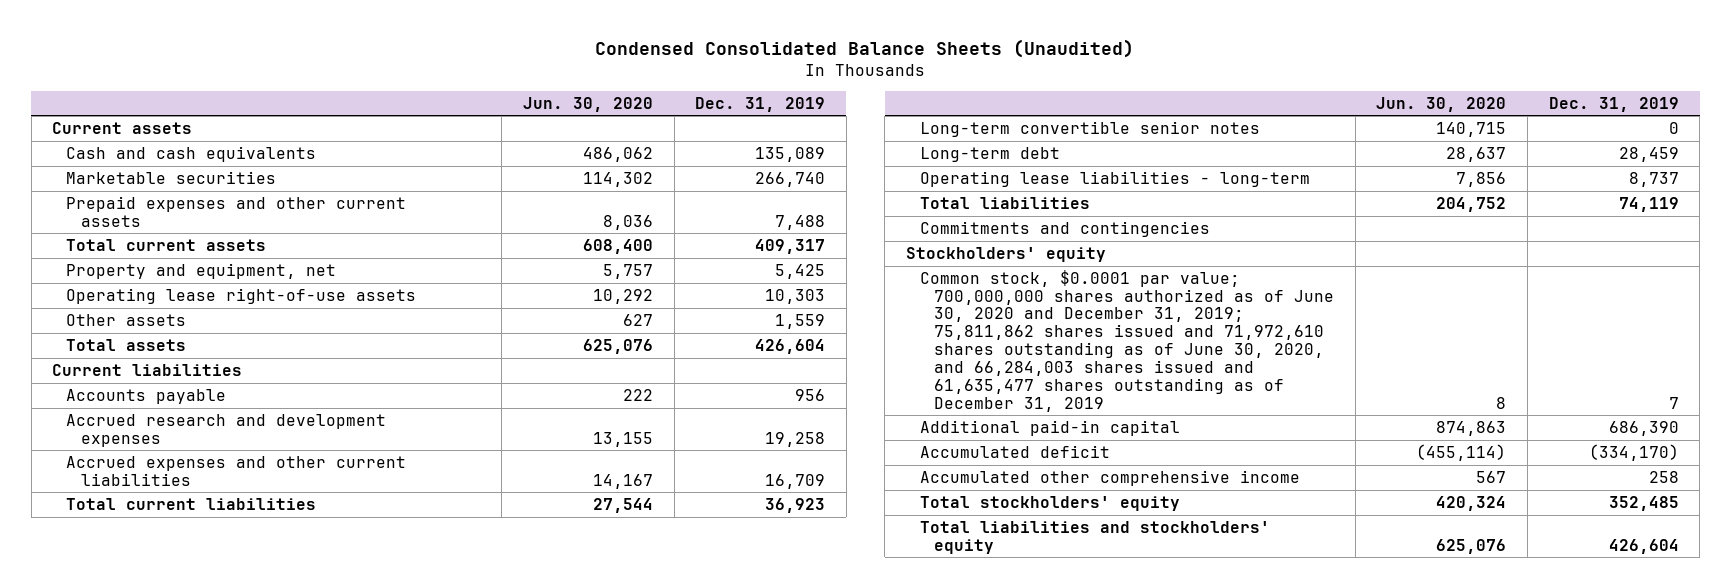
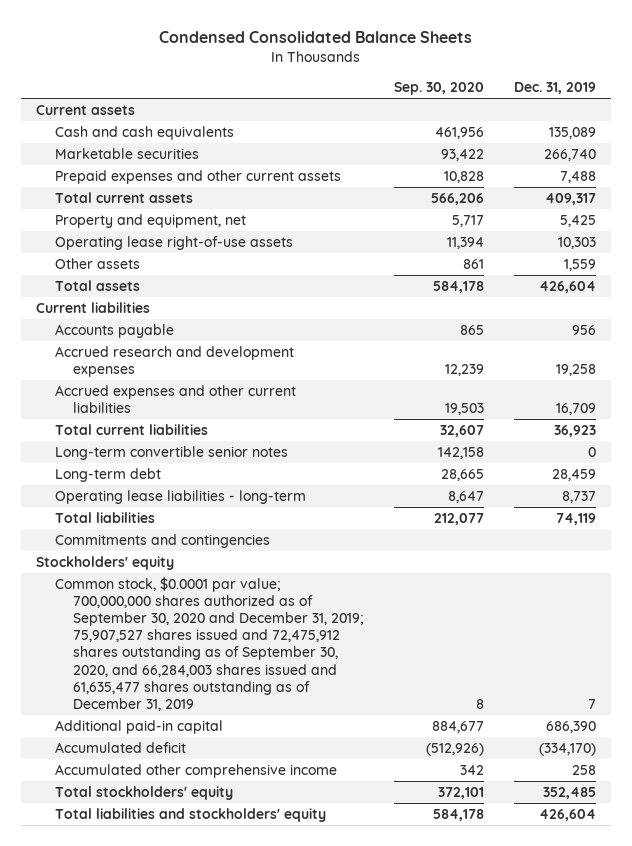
- Condensed Consolidated Balance Sheets (Unaudited)
+ Condensed Consolidated Balance Sheets
- | Jun. 30, 2020 | Dec. 31, 2019
+ | Sep. 30, 2020 | Dec. 31, 2019
- Common stock, $0.0001 par value; 700,000,000 shares authorized as of June 30, 2020 and December 31, 2019; 75,811,862 shares issued and 71,972,610 shares outstanding as of June 30, 2020, and 66,284,003 shares issued and 61,635,477 shares outstanding as of December 31, 2019 | 8 | 7
+ Common stock, $0.0001 par value; 700,000,000 shares authorized as of September 30, 2020 and December 31, 2019; 75,907,527 shares issued and 72,475,912 shares outstanding as of September 30, 2020, and 66,284,003 shares issued and 61,635,477 shares outstanding as of December 31, 2019 | 8 | 7

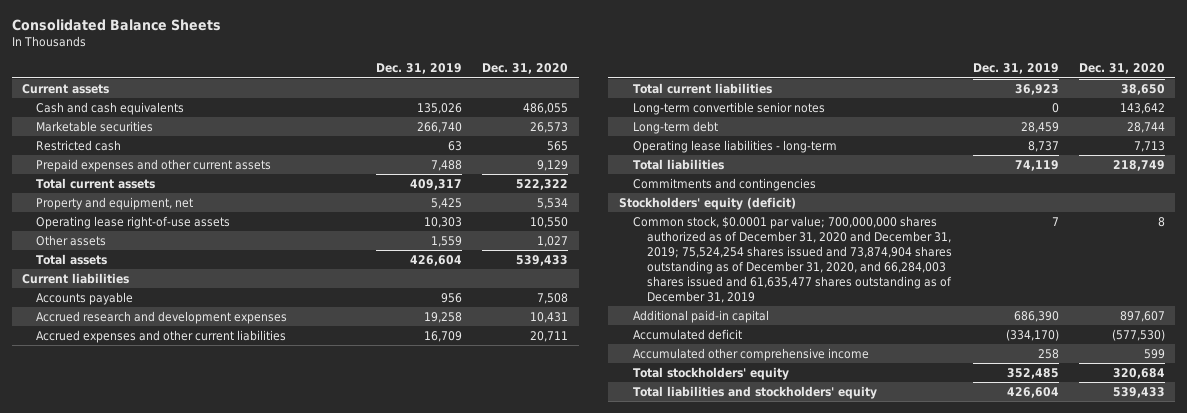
- Condensed Consolidated Balance Sheets
+ Consolidated Balance Sheets
- | Sep. 30, 2020 | Dec. 31, 2019
+ | Dec. 31, 2019 | Dec. 31, 2020
- Cash and cash equivalents | 461,956 | 135,089
+ Cash and cash equivalents | 135,026 | 486,055
+ Restricted cash | 63 | 565
- Stockholders' equity
- Common stock, $0.0001 par value; 700,000,000 shares authorized as of September 30, 2020 and December 31, 2019; 75,907,527 shares issued and 72,475,912 shares outstanding as of September 30, 2020, and 66,284,003 shares issued and 61,635,477 shares outstanding as of December 31, 2019 | 8 | 7
+ Stockholders' equity (deficit)
+ Common stock, $0.0001 par value; 700,000,000 shares authorized as of December 31, 2020 and December 31, 2019; 75,524,254 shares issued and 73,874,904 shares outstanding as of December 31, 2020, and 66,284,003 shares issued and 61,635,477 shares outstanding as of December 31, 2019 | 7 | 8

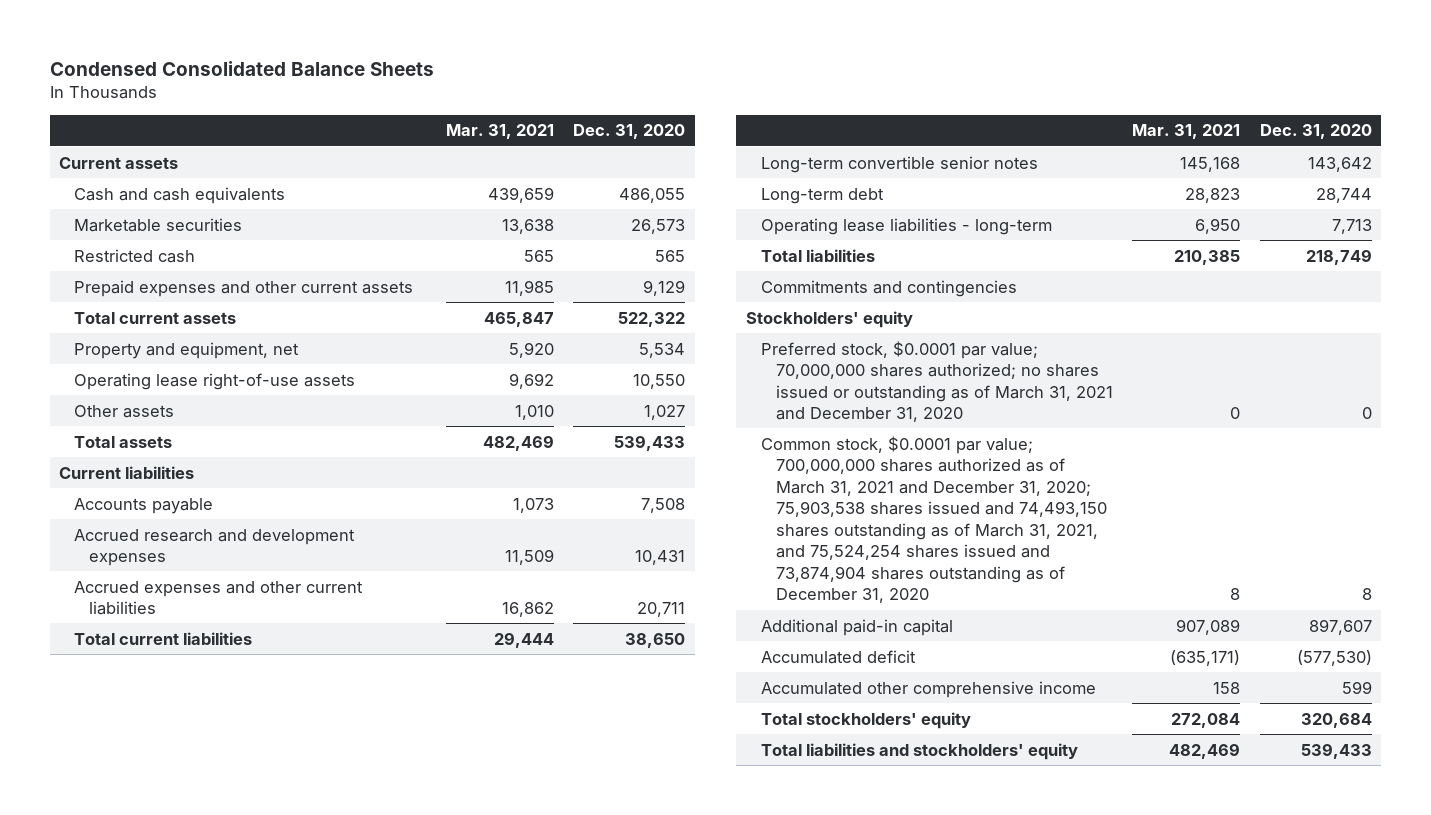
- Consolidated Balance Sheets
+ Condensed Consolidated Balance Sheets
- | Dec. 31, 2019 | Dec. 31, 2020
+ | Mar. 31, 2021 | Dec. 31, 2020
- Stockholders' equity (deficit)
- Common stock, $0.0001 par value; 700,000,000 shares authorized as of December 31, 2020 and December 31, 2019; 75,524,254 shares issued and 73,874,904 shares outstanding as of December 31, 2020, and 66,284,003 shares issued and 61,635,477 shares outstanding as of December 31, 2019 | 7 | 8
+ Stockholders' equity
+ Preferred stock, $0.0001 par value; 70,000,000 shares authorized; no shares issued or outstanding as of March 31, 2021 and December 31, 2020 | 0 | 0
+ Common stock, $0.0001 par value; 700,000,000 shares authorized as of March 31, 2021 and December 31, 2020; 75,903,538 shares issued and 74,493,150 shares outstanding as of March 31, 2021, and 75,524,254 shares issued and 73,874,904 shares outstanding as of December 31, 2020 | 8 | 8

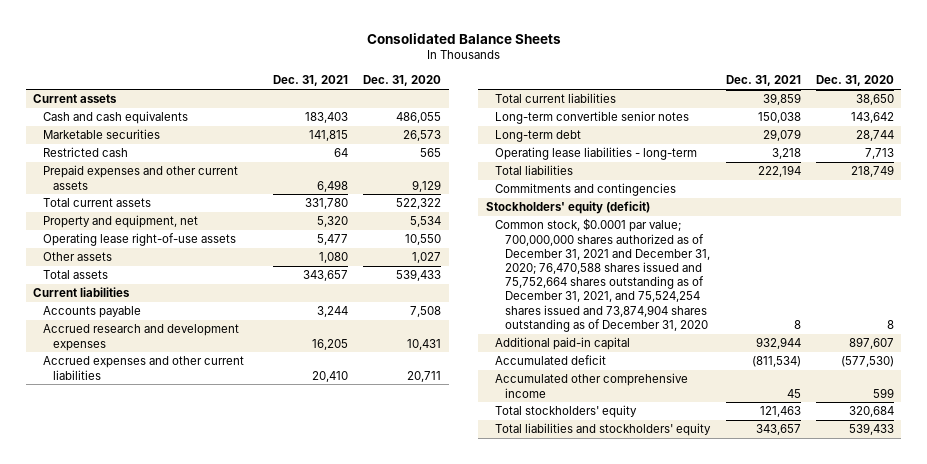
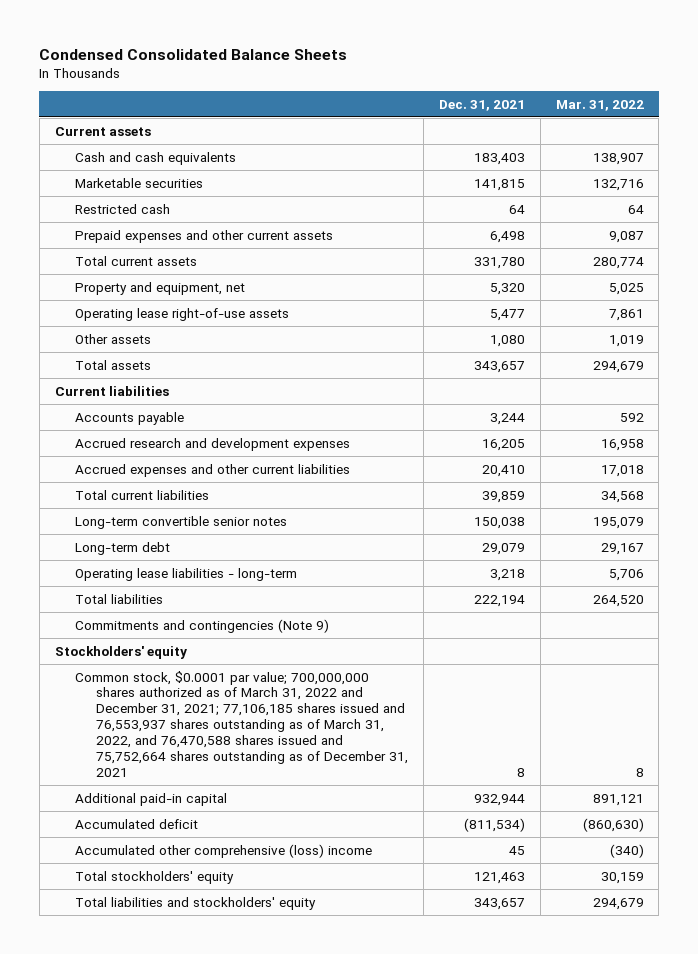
- Consolidated Balance Sheets
+ Condensed Consolidated Balance Sheets
- | Dec. 31, 2021 | Dec. 31, 2020
+ | Dec. 31, 2021 | Mar. 31, 2022
- Commitments and contingencies
- Stockholders' equity (deficit)
- Common stock, $0.0001 par value; 700,000,000 shares authorized as of December 31, 2021 and December 31, 2020; 76,470,588 shares issued and 75,752,664 shares outstanding as of December 31, 2021, and 75,524,254 shares issued and 73,874,904 shares outstanding as of December 31, 2020 | 8 | 8
+ Commitments and contingencies (Note 9)
+ Stockholders' equity
+ Common stock, $0.0001 par value; 700,000,000 shares authorized as of March 31, 2022 and December 31, 2021; 77,106,185 shares issued and 76,553,937 shares outstanding as of March 31, 2022, and 76,470,588 shares issued and 75,752,664 shares outstanding as of December 31, 2021 | 8 | 8
- Accumulated other comprehensive income | 45 | 599
+ Accumulated other comprehensive (loss) income | 45 | (340)

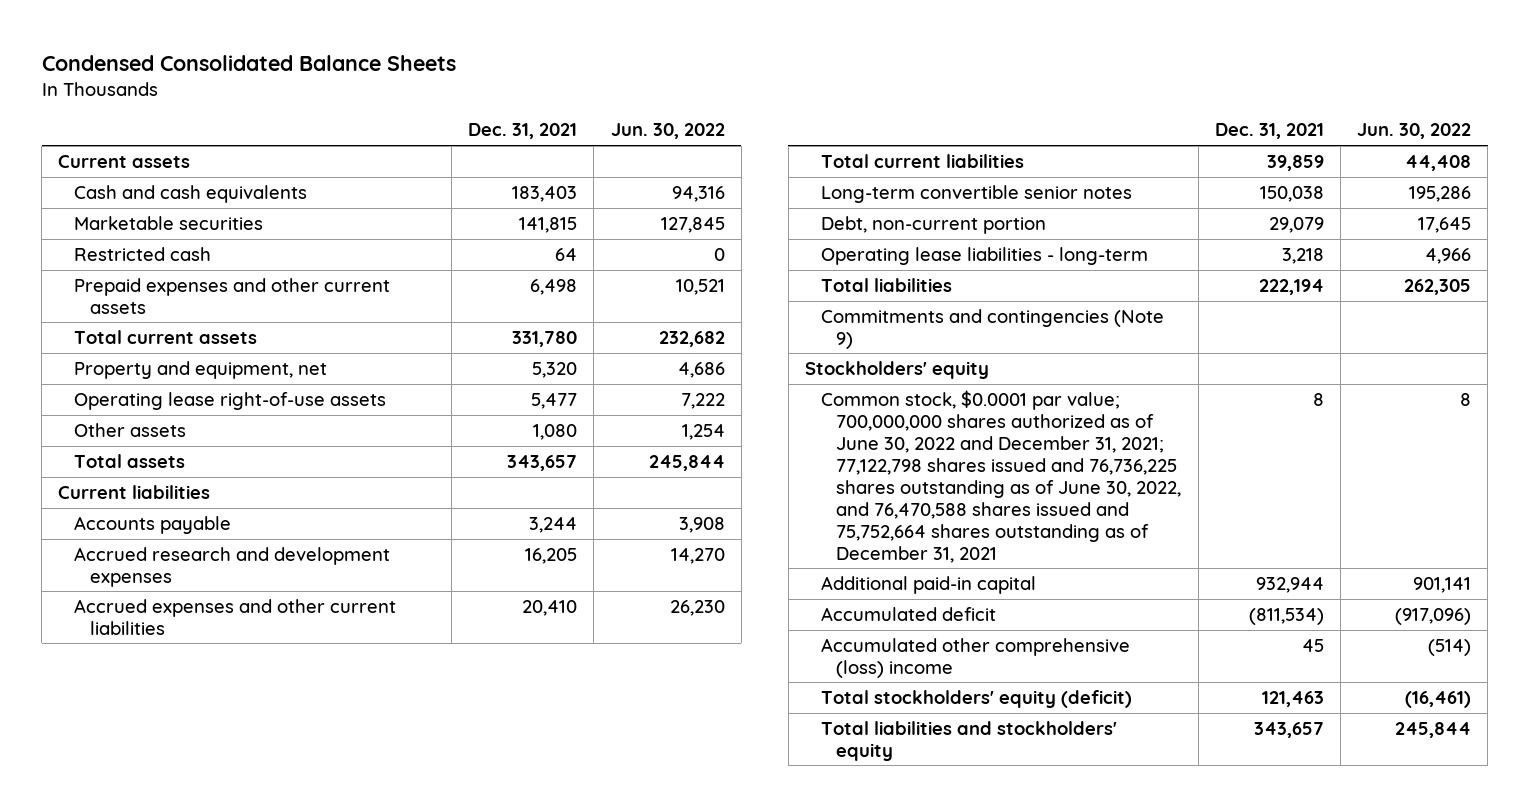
- | Dec. 31, 2021 | Mar. 31, 2022
+ | Dec. 31, 2021 | Jun. 30, 2022
- Long-term debt | 29,079 | 29,167
+ Debt, non-current portion | 29,079 | 17,645
- Common stock, $0.0001 par value; 700,000,000 shares authorized as of March 31, 2022 and December 31, 2021; 77,106,185 shares issued and 76,553,937 shares outstanding as of March 31, 2022, and 76,470,588 shares issued and 75,752,664 shares outstanding as of December 31, 2021 | 8 | 8
+ Common stock, $0.0001 par value; 700,000,000 shares authorized as of June 30, 2022 and December 31, 2021; 77,122,798 shares issued and 76,736,225 shares outstanding as of June 30, 2022, and 76,470,588 shares issued and 75,752,664 shares outstanding as of December 31, 2021 | 8 | 8
- Total stockholders' equity | 121,463 | 30,159
+ Total stockholders' equity (deficit) | 121,463 | (16,461)

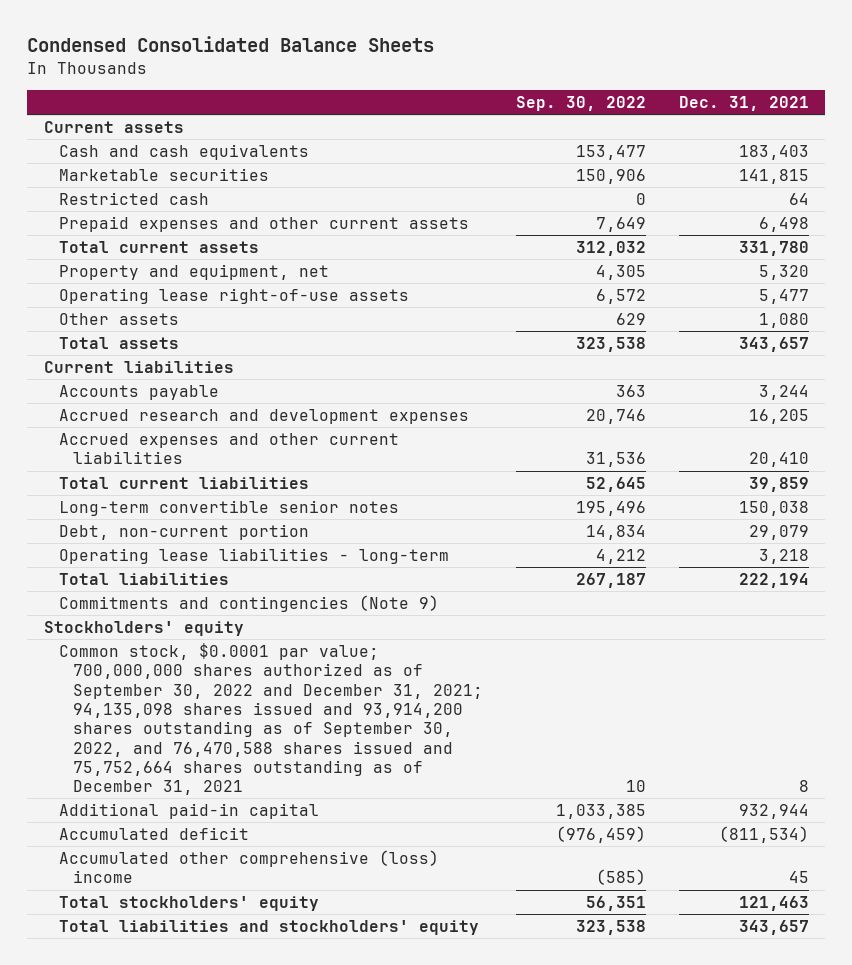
- | Dec. 31, 2021 | Jun. 30, 2022
+ | Sep. 30, 2022 | Dec. 31, 2021
- Common stock, $0.0001 par value; 700,000,000 shares authorized as of June 30, 2022 and December 31, 2021; 77,122,798 shares issued and 76,736,225 shares outstanding as of June 30, 2022, and 76,470,588 shares issued and 75,752,664 shares outstanding as of December 31, 2021 | 8 | 8
+ Common stock, $0.0001 par value; 700,000,000 shares authorized as of September 30, 2022 and December 31, 2021; 94,135,098 shares issued and 93,914,200 shares outstanding as of September 30, 2022, and 76,470,588 shares issued and 75,752,664 shares outstanding as of December 31, 2021 | 10 | 8
- Total stockholders' equity (deficit) | 121,463 | (16,461)
+ Total stockholders' equity | 56,351 | 121,463

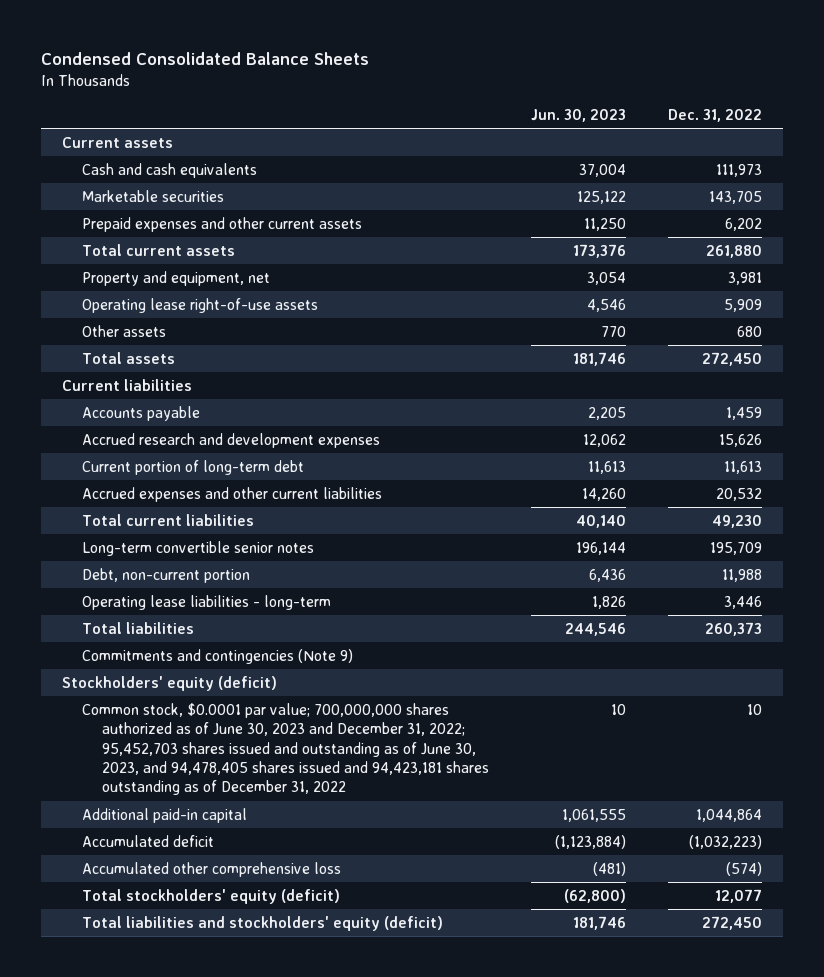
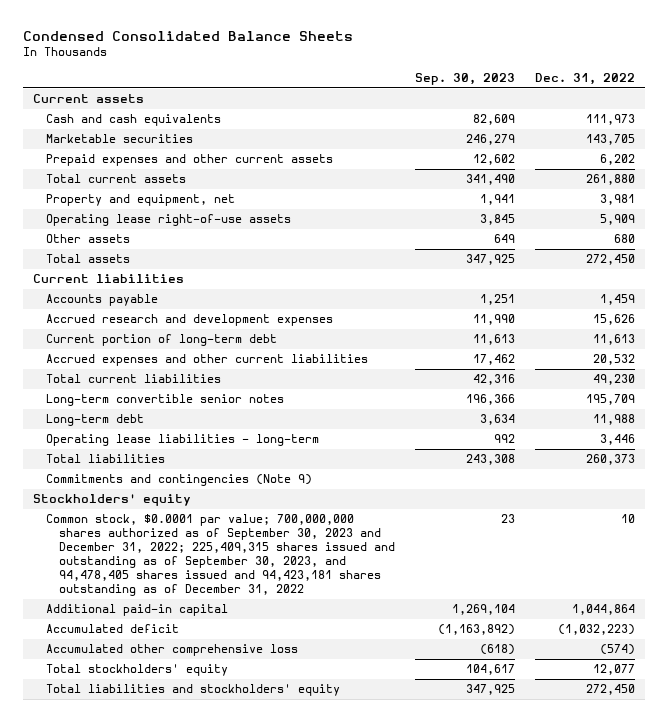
- | Jun. 30, 2023 | Dec. 31, 2022
+ | Sep. 30, 2023 | Dec. 31, 2022
- Debt, non-current portion | 6,436 | 11,988
+ Long-term debt | 3,634 | 11,988
- Stockholders' equity (deficit)
- Common stock, $0.0001 par value; 700,000,000 shares authorized as of June 30, 2023 and December 31, 2022; 95,452,703 shares issued and outstanding as of June 30, 2023, and 94,478,405 shares issued and 94,423,181 shares outstanding as of December 31, 2022 | 10 | 10
+ Stockholders' equity
+ Common stock, $0.0001 par value; 700,000,000 shares authorized as of September 30, 2023 and December 31, 2022; 225,409,315 shares issued and outstanding as of September 30, 2023, and 94,478,405 shares issued and 94,423,181 shares outstanding as of December 31, 2022 | 23 | 10
- Total stockholders' equity (deficit) | (62,800) | 12,077
- Total liabilities and stockholders' equity (deficit) | 181,746 | 272,450
+ Total stockholders' equity | 104,617 | 12,077
+ Total liabilities and stockholders' equity | 347,925 | 272,450

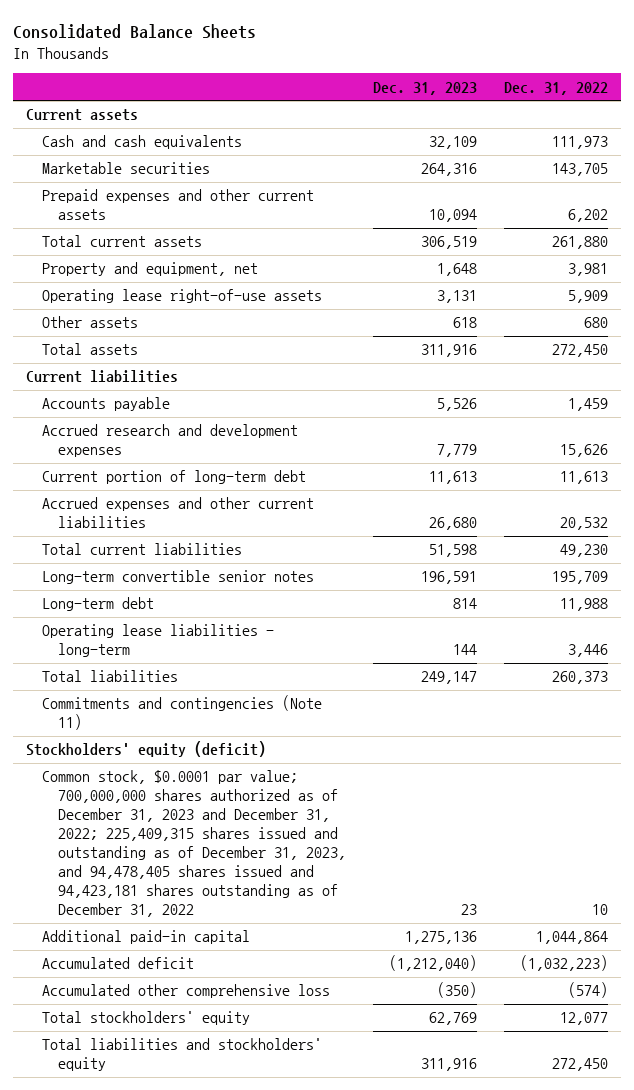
- Condensed Consolidated Balance Sheets
+ Consolidated Balance Sheets
- | Sep. 30, 2023 | Dec. 31, 2022
+ | Dec. 31, 2023 | Dec. 31, 2022
- Commitments and contingencies (Note 9)
- Stockholders' equity
- Common stock, $0.0001 par value; 700,000,000 shares authorized as of September 30, 2023 and December 31, 2022; 225,409,315 shares issued and outstanding as of September 30, 2023, and 94,478,405 shares issued and 94,423,181 shares outstanding as of December 31, 2022 | 23 | 10
+ Commitments and contingencies (Note 11)
+ Stockholders' equity (deficit)
+ Common stock, $0.0001 par value; 700,000,000 shares authorized as of December 31, 2023 and December 31, 2022; 225,409,315 shares issued and outstanding as of December 31, 2023, and 94,478,405 shares issued and 94,423,181 shares outstanding as of December 31, 2022 | 23 | 10

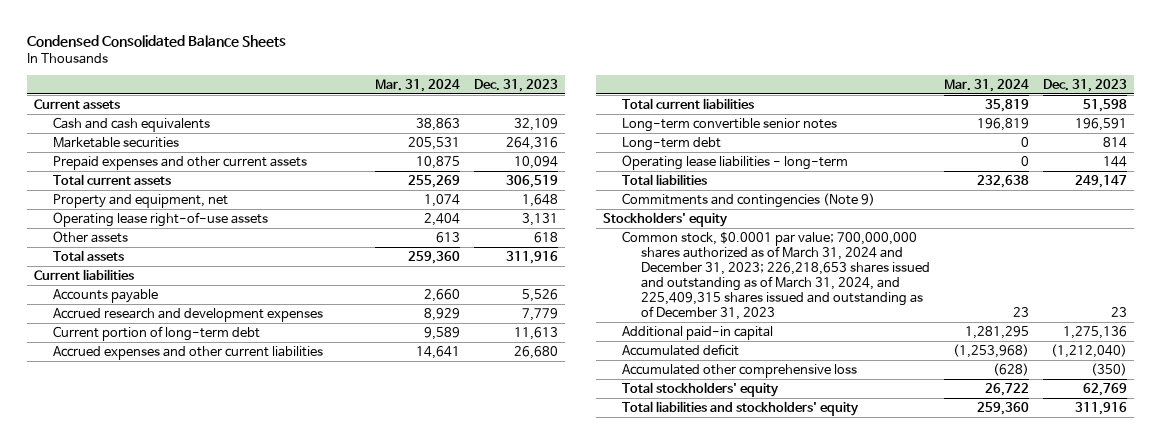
- Consolidated Balance Sheets
+ Condensed Consolidated Balance Sheets
- | Dec. 31, 2023 | Dec. 31, 2022
+ | Mar. 31, 2024 | Dec. 31, 2023
- Commitments and contingencies (Note 11)
- Stockholders' equity (deficit)
- Common stock, $0.0001 par value; 700,000,000 shares authorized as of December 31, 2023 and December 31, 2022; 225,409,315 shares issued and outstanding as of December 31, 2023, and 94,478,405 shares issued and 94,423,181 shares outstanding as of December 31, 2022 | 23 | 10
+ Commitments and contingencies (Note 9)
+ Stockholders' equity
+ Common stock, $0.0001 par value; 700,000,000 shares authorized as of March 31, 2024 and December 31, 2023; 226,218,653 shares issued and outstanding as of March 31, 2024, and 225,409,315 shares issued and outstanding as of December 31, 2023 | 23 | 23

